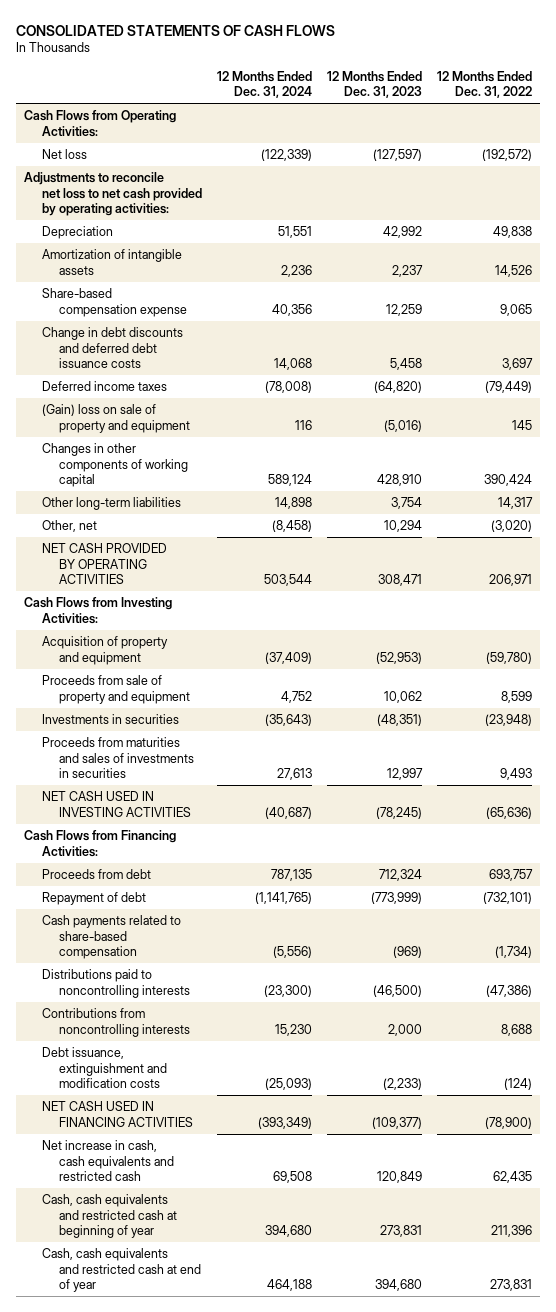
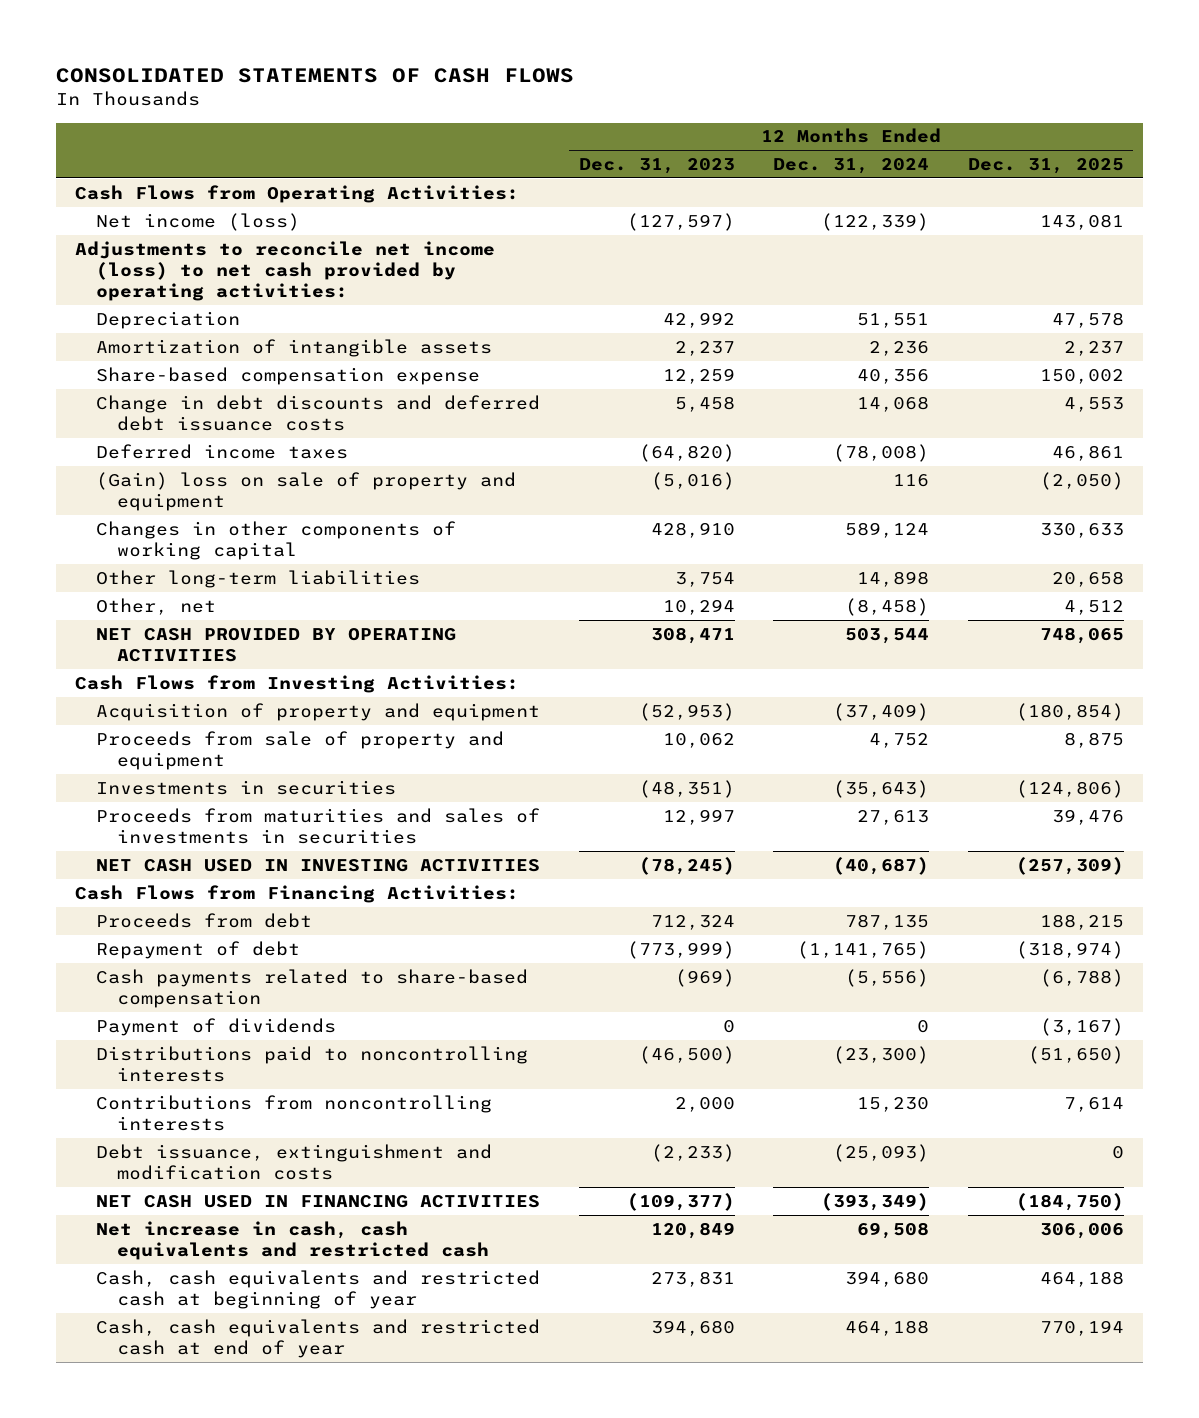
- | 12 Months Ended Dec. 31, 2024 | 12 Months Ended Dec. 31, 2023 | 12 Months Ended Dec. 31, 2022
+ | 12 Months Ended Dec. 31, 2023 | 12 Months Ended Dec. 31, 2024 | 12 Months Ended Dec. 31, 2025
- Net loss | (122,339) | (127,597) | (192,572)
- Adjustments to reconcile net loss to net cash provided by operating activities:
+ Net income (loss) | (127,597) | (122,339) | 143,081
+ Adjustments to reconcile net income (loss) to net cash provided by operating activities:
+ Payment of dividends | 0 | 0 | (3,167)

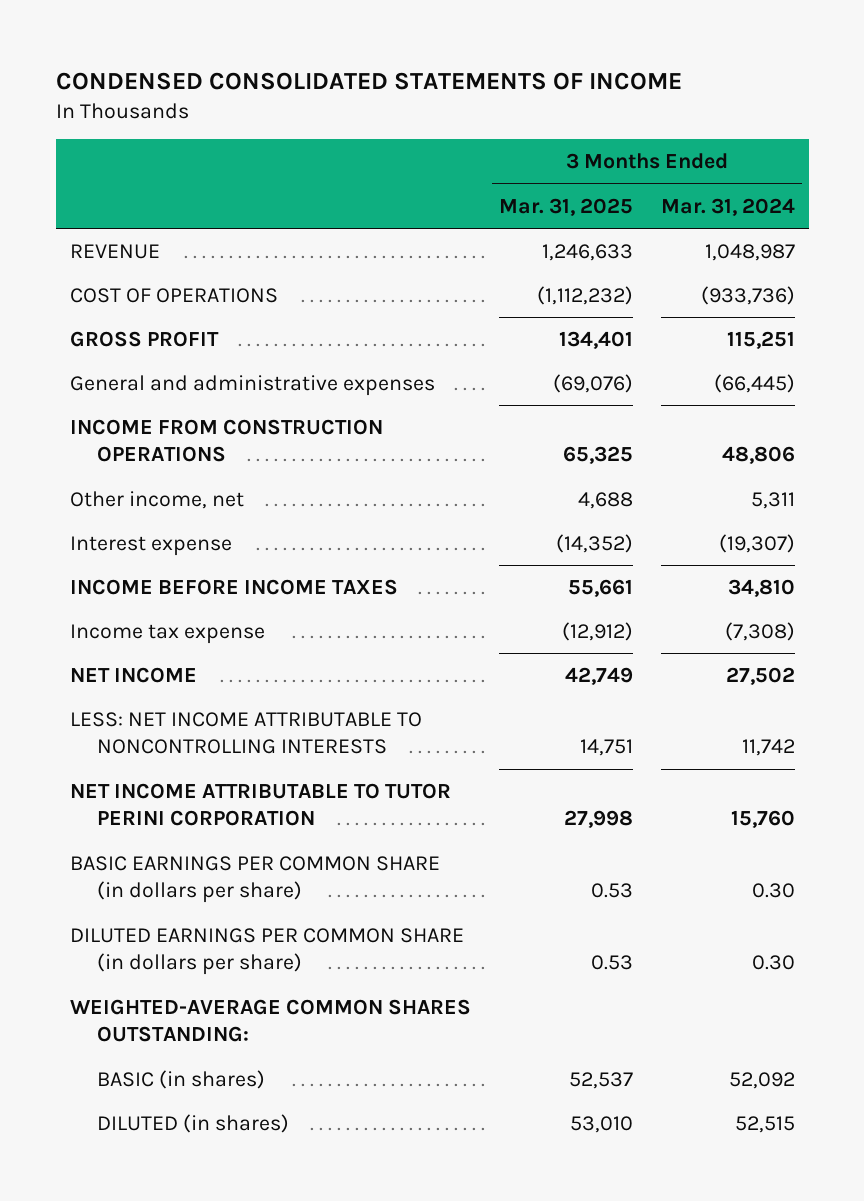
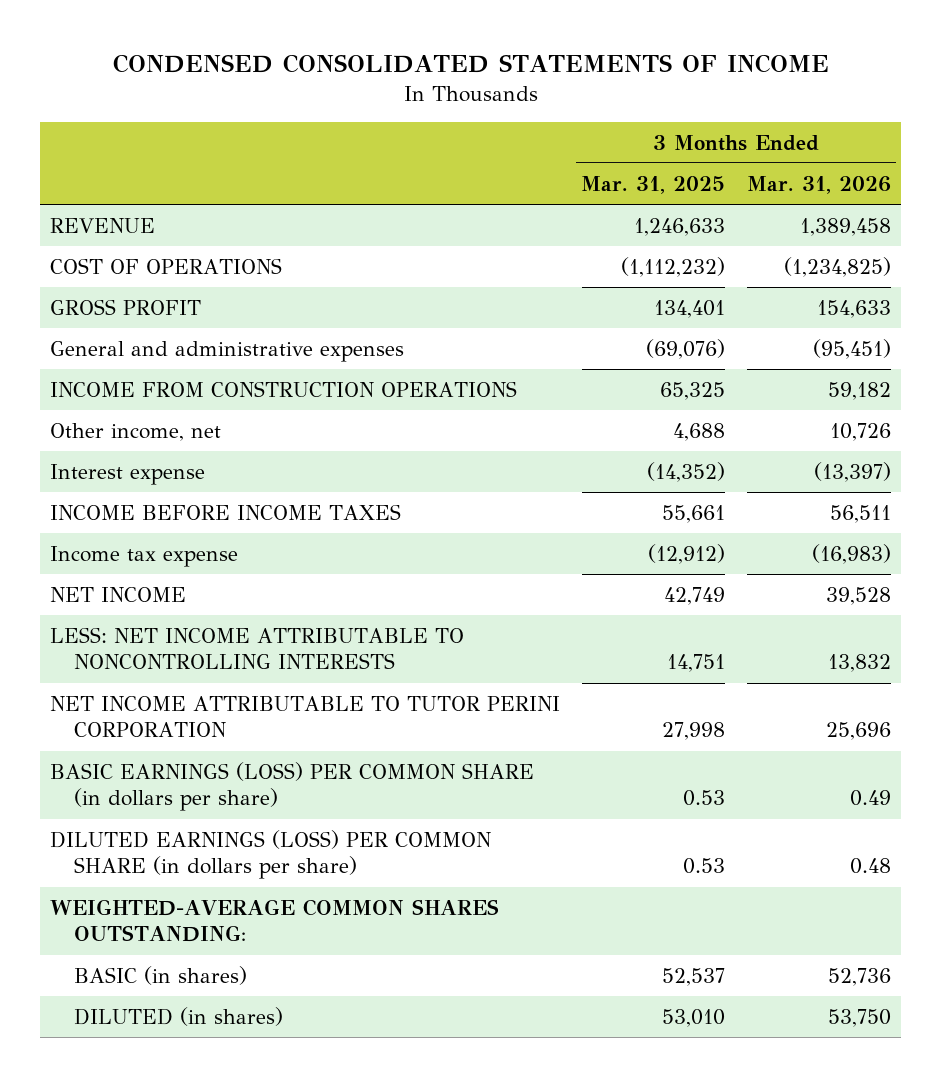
- | 3 Months Ended Mar. 31, 2025 | 3 Months Ended Mar. 31, 2024
+ | 3 Months Ended Mar. 31, 2025 | 3 Months Ended Mar. 31, 2026
- BASIC EARNINGS PER COMMON SHARE (in dollars per share) | 0.53 | 0.30
- DILUTED EARNINGS PER COMMON SHARE (in dollars per share) | 0.53 | 0.30
+ BASIC EARNINGS (LOSS) PER COMMON SHARE (in dollars per share) | 0.53 | 0.49
+ DILUTED EARNINGS (LOSS) PER COMMON SHARE (in dollars per share) | 0.53 | 0.48

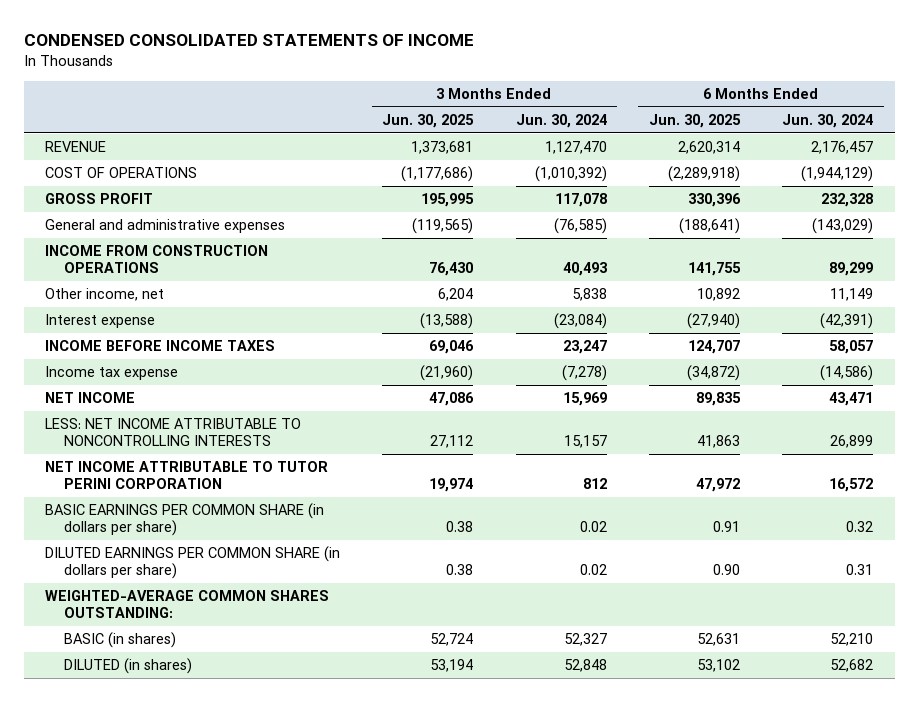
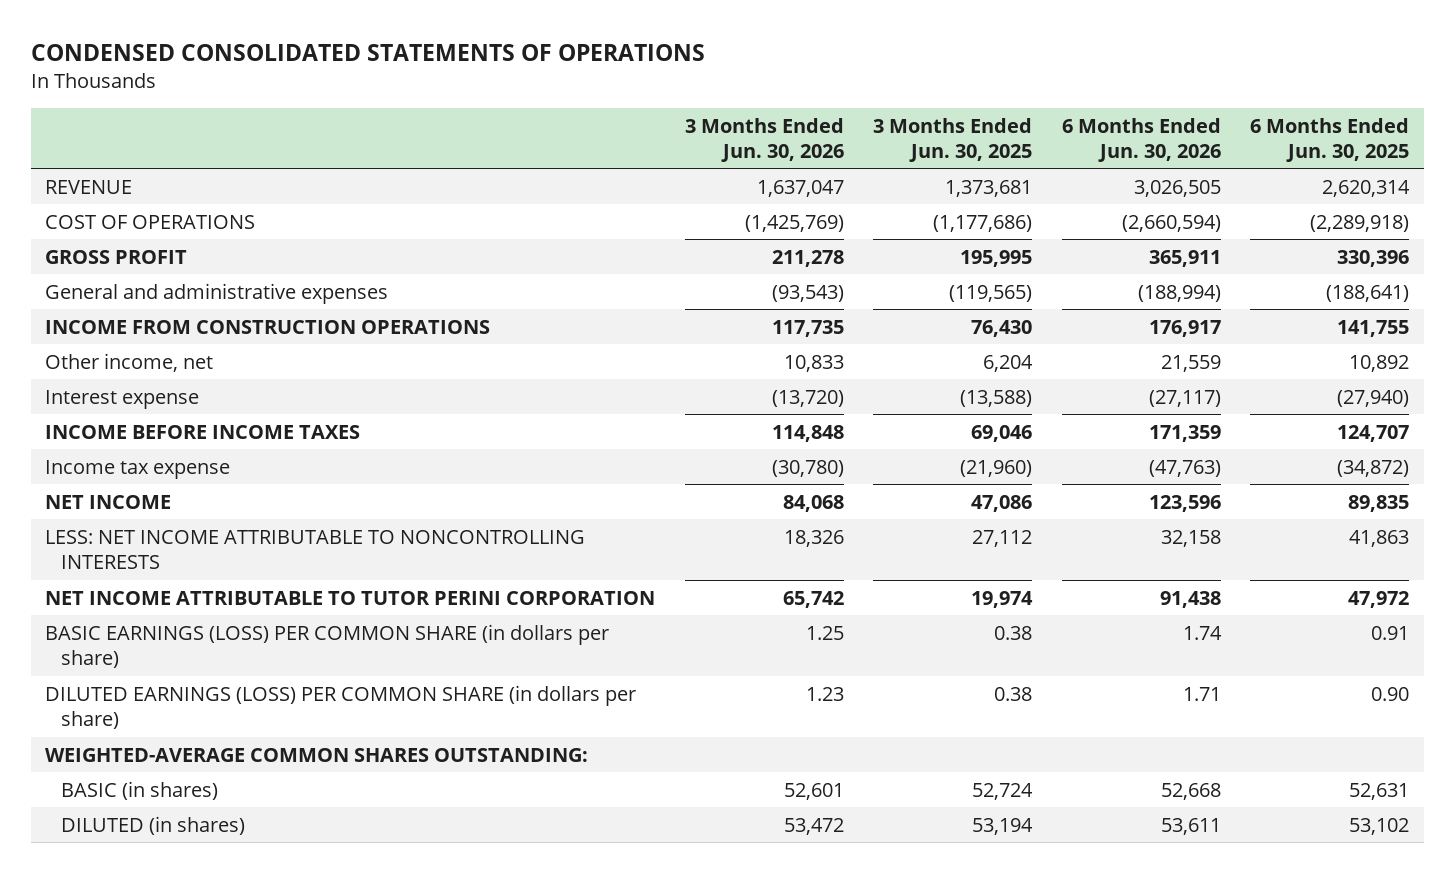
- CONDENSED CONSOLIDATED STATEMENTS OF INCOME
+ CONDENSED CONSOLIDATED STATEMENTS OF OPERATIONS
- | 3 Months Ended Jun. 30, 2025 | 3 Months Ended Jun. 30, 2024 | 6 Months Ended Jun. 30, 2025 | 6 Months Ended Jun. 30, 2024
+ | 3 Months Ended Jun. 30, 2026 | 3 Months Ended Jun. 30, 2025 | 6 Months Ended Jun. 30, 2026 | 6 Months Ended Jun. 30, 2025
- BASIC EARNINGS PER COMMON SHARE (in dollars per share) | 0.38 | 0.02 | 0.91 | 0.32
- DILUTED EARNINGS PER COMMON SHARE (in dollars per share) | 0.38 | 0.02 | 0.90 | 0.31
+ BASIC EARNINGS (LOSS) PER COMMON SHARE (in dollars per share) | 1.25 | 0.38 | 1.74 | 0.91
+ DILUTED EARNINGS (LOSS) PER COMMON SHARE (in dollars per share) | 1.23 | 0.38 | 1.71 | 0.90

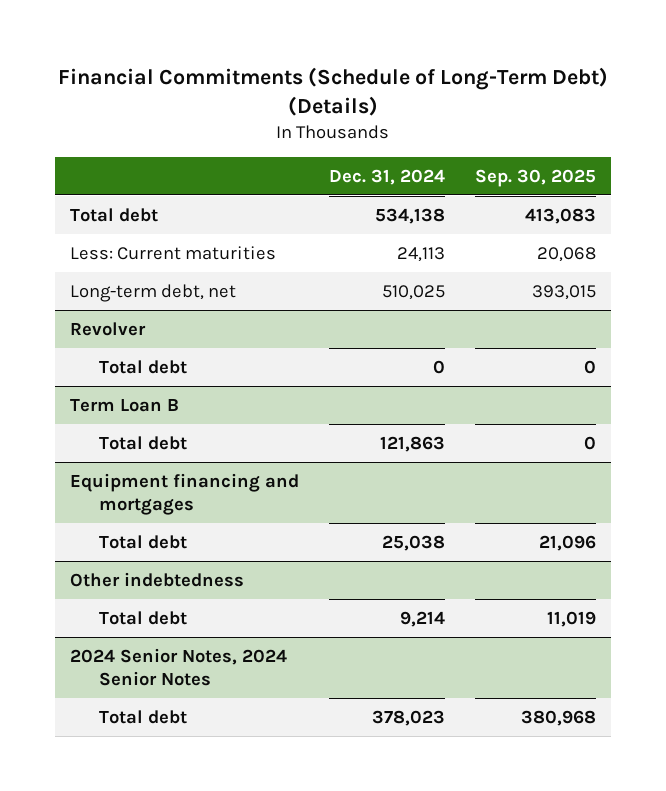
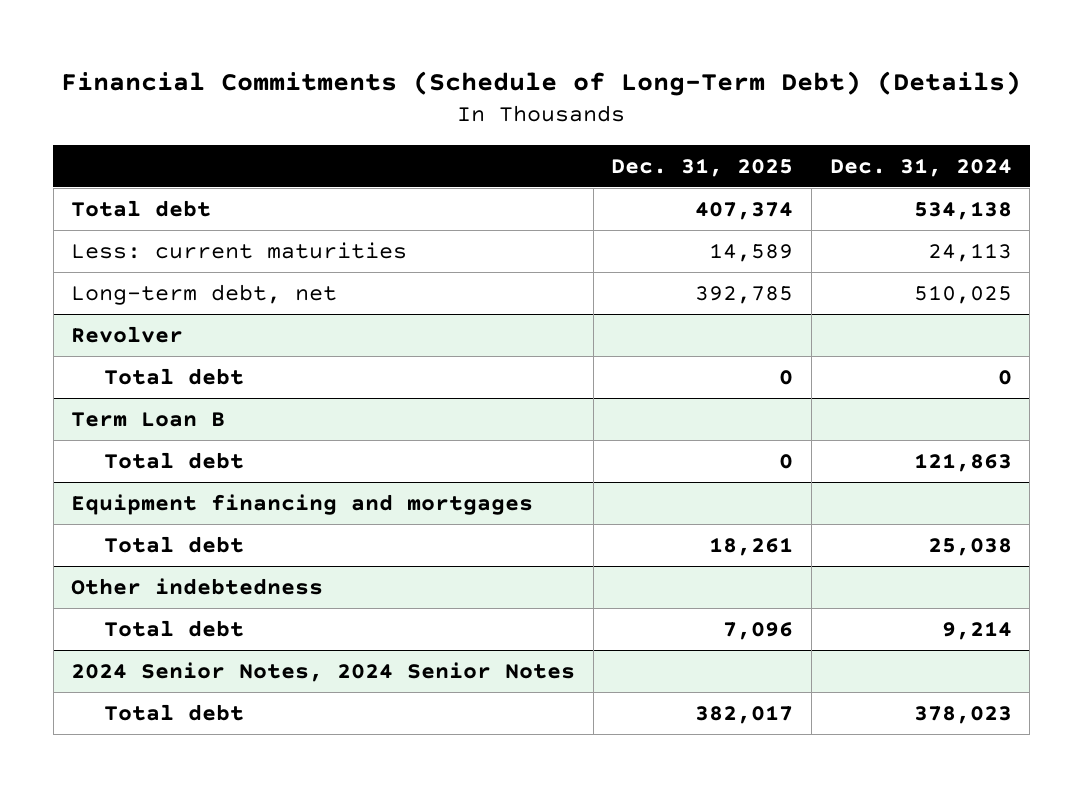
- | Dec. 31, 2024 | Sep. 30, 2025
+ | Dec. 31, 2025 | Dec. 31, 2024
- Less: Current maturities | 24,113 | 20,068
+ Less: current maturities | 14,589 | 24,113

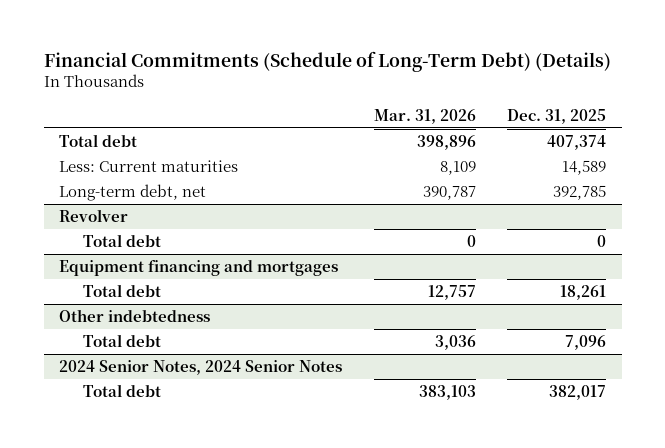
- | Dec. 31, 2025 | Dec. 31, 2024
+ | Mar. 31, 2026 | Dec. 31, 2025
- Less: current maturities | 14,589 | 24,113
+ Less: Current maturities | 8,109 | 14,589
- Term Loan B
- Total debt | 0 | 121,863

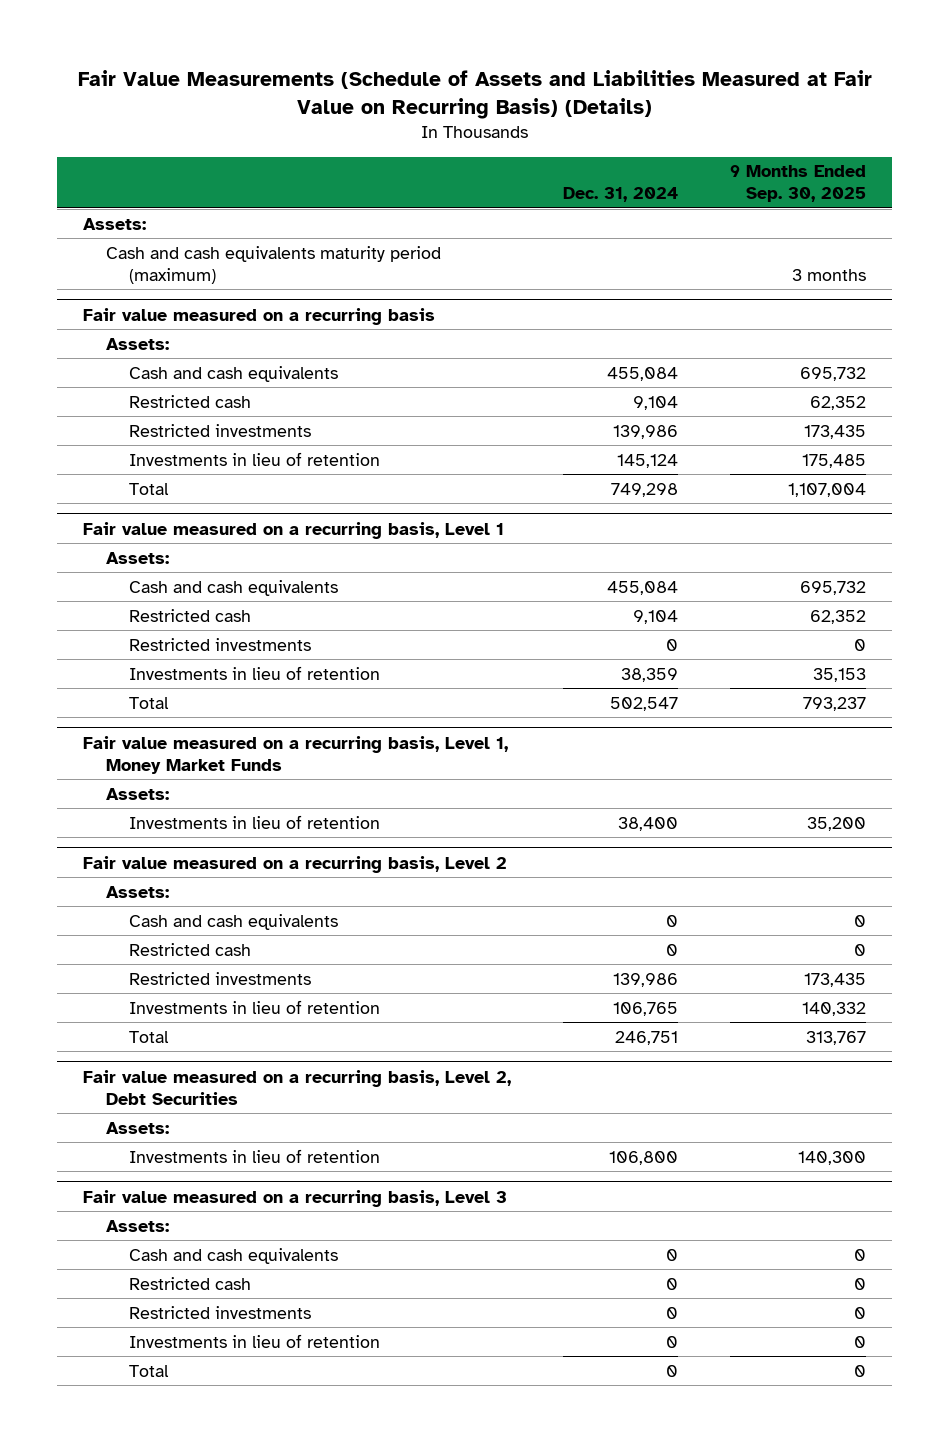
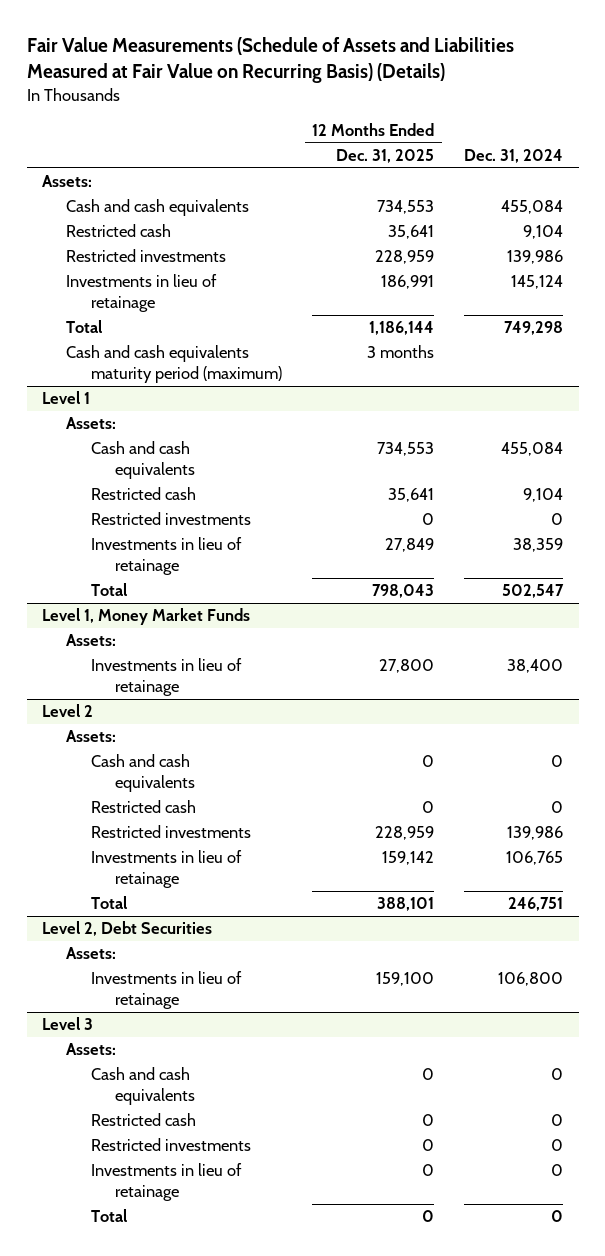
- | Dec. 31, 2024 | 9 Months Ended Sep. 30, 2025
+ | 12 Months Ended Dec. 31, 2025 | Dec. 31, 2024
- Fair value measured on a recurring basis
- Assets:
- Investments in lieu of retention | 145,124 | 175,485
+ Investments in lieu of retainage | 186,991 | 145,124
- Fair value measured on a recurring basis, Level 1
moved down: Cash and cash equivalents maturity period (maximum) | 3 months |
+ Level 1
- Investments in lieu of retention | 38,359 | 35,153
+ Investments in lieu of retainage | 27,849 | 38,359
- Fair value measured on a recurring basis, Level 1, Money Market Funds
+ Level 1, Money Market Funds
- Investments in lieu of retention | 38,400 | 35,200
- Fair value measured on a recurring basis, Level 2
+ Investments in lieu of retainage | 27,800 | 38,400
+ Level 2
- Investments in lieu of retention | 106,765 | 140,332
+ Investments in lieu of retainage | 159,142 | 106,765
- Fair value measured on a recurring basis, Level 2, Debt Securities
+ Level 2, Debt Securities
- Investments in lieu of retention | 106,800 | 140,300
- Fair value measured on a recurring basis, Level 3
+ Investments in lieu of retainage | 159,100 | 106,800
+ Level 3
- Investments in lieu of retention | 0 | 0
+ Investments in lieu of retainage | 0 | 0

